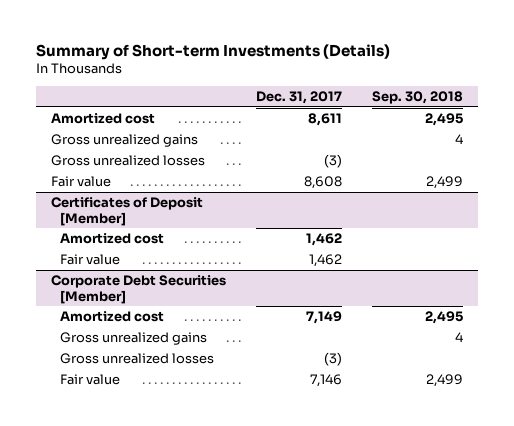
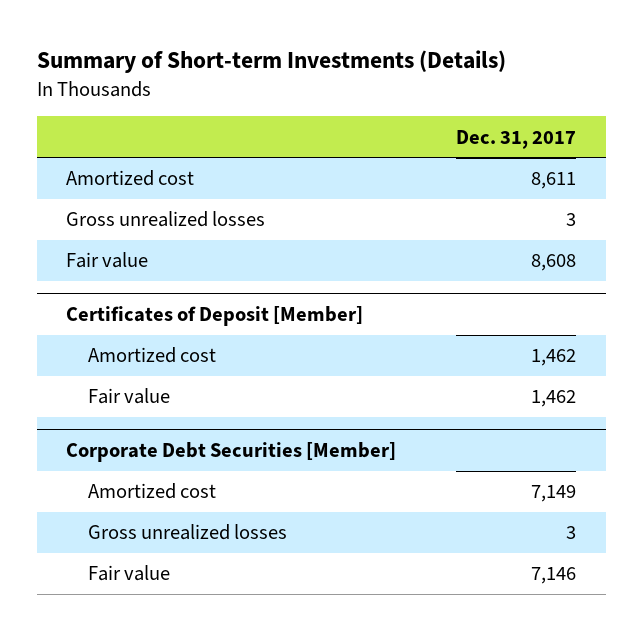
- | Dec. 31, 2017 | Sep. 30, 2018
+ | Dec. 31, 2017
- Gross unrealized gains | | 4
- Gross unrealized losses | (3) |
+ Gross unrealized losses | 3
@ Corporate Debt Securities [Member]
- Gross unrealized gains | | 4
- Gross unrealized losses | (3) |
+ Gross unrealized losses | 3

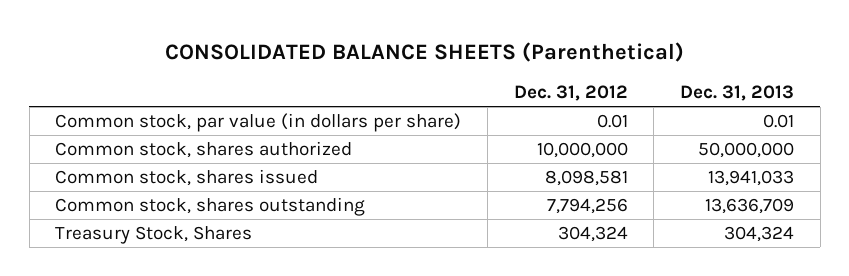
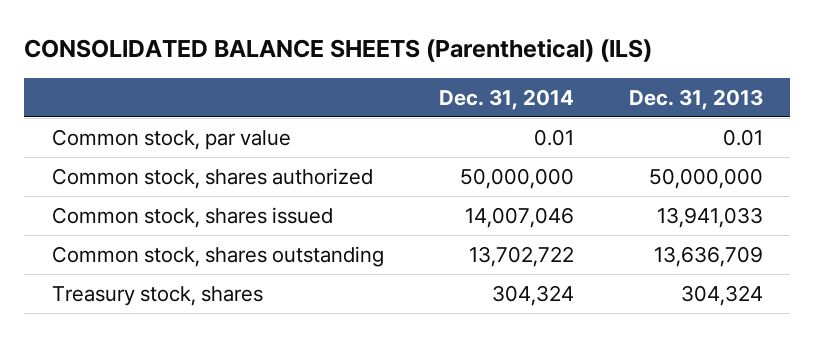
- CONSOLIDATED BALANCE SHEETS (Parenthetical)
+ CONSOLIDATED BALANCE SHEETS (Parenthetical) (ILS)
- | Dec. 31, 2012 | Dec. 31, 2013
+ | Dec. 31, 2014 | Dec. 31, 2013
- Common stock, par value (in dollars per share) | 0.01 | 0.01
+ Common stock, par value | 0.01 | 0.01
- Treasury Stock, Shares | 304,324 | 304,324
+ Treasury stock, shares | 304,324 | 304,324

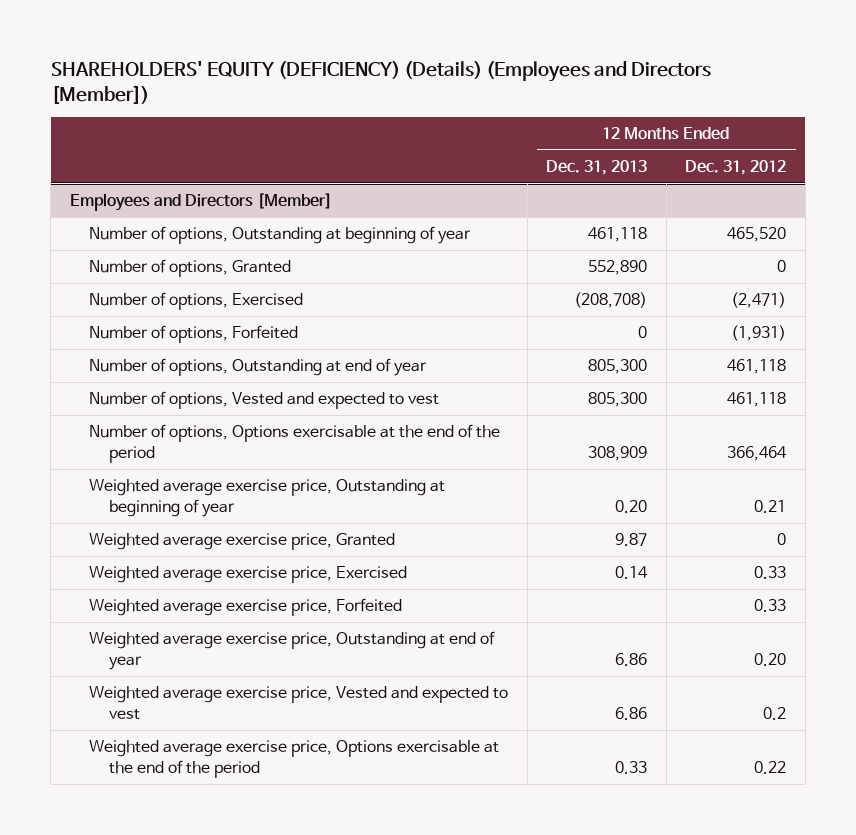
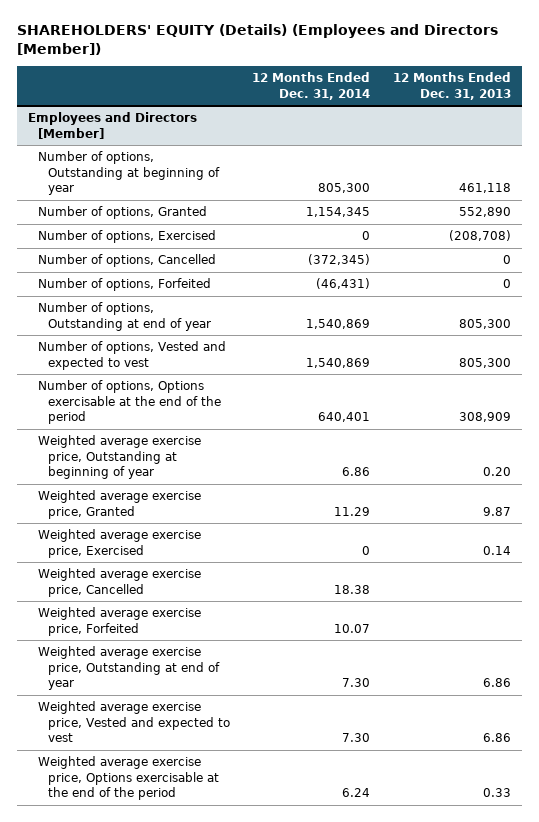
- SHAREHOLDERS' EQUITY (DEFICIENCY) (Details) (Employees and Directors [Member])
+ SHAREHOLDERS' EQUITY (Details) (Employees and Directors [Member])
- | 12 Months Ended Dec. 31, 2013 | 12 Months Ended Dec. 31, 2012
+ | 12 Months Ended Dec. 31, 2014 | 12 Months Ended Dec. 31, 2013
@ Employees and Directors [Member]
+ Number of options, Cancelled | (372,345) | 0
+ Weighted average exercise price, Cancelled | 18.38 |

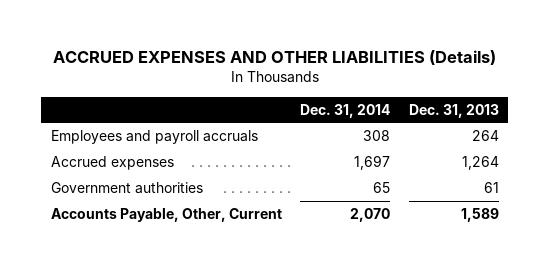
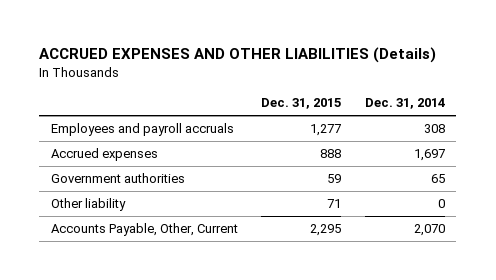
- | Dec. 31, 2014 | Dec. 31, 2013
+ | Dec. 31, 2015 | Dec. 31, 2014
+ Other liability | 71 | 0

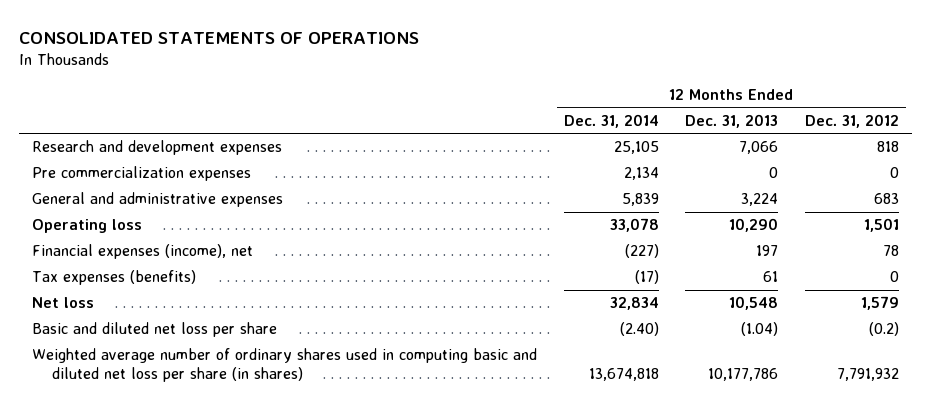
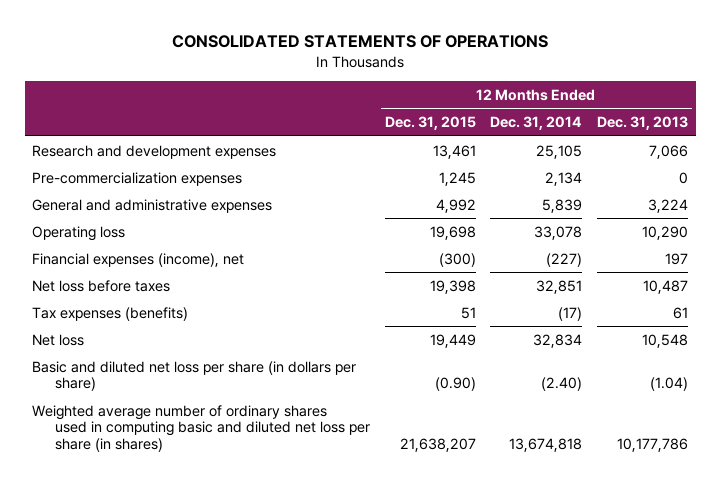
- | 12 Months Ended Dec. 31, 2014 | 12 Months Ended Dec. 31, 2013 | 12 Months Ended Dec. 31, 2012
+ | 12 Months Ended Dec. 31, 2015 | 12 Months Ended Dec. 31, 2014 | 12 Months Ended Dec. 31, 2013
- Pre commercialization expenses | 2,134 | 0 | 0
+ Pre-commercialization expenses | 1,245 | 2,134 | 0
+ Net loss before taxes | 19,398 | 32,851 | 10,487
- Basic and diluted net loss per share | (2.40) | (1.04) | (0.2)
+ Basic and diluted net loss per share (in dollars per share) | (0.90) | (2.40) | (1.04)

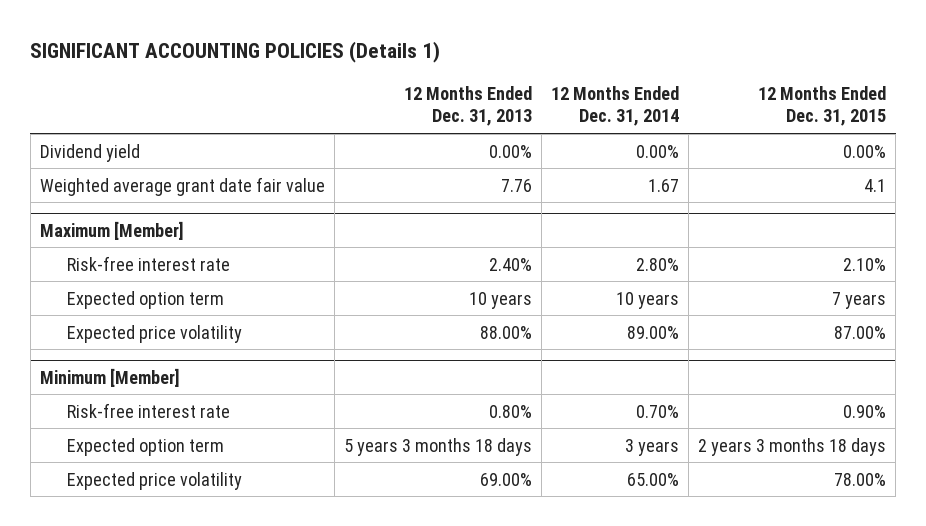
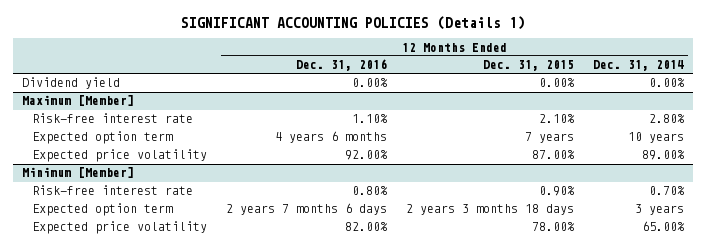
- | 12 Months Ended Dec. 31, 2013 | 12 Months Ended Dec. 31, 2014 | 12 Months Ended Dec. 31, 2015
+ | 12 Months Ended Dec. 31, 2016 | 12 Months Ended Dec. 31, 2015 | 12 Months Ended Dec. 31, 2014
- Weighted average grant date fair value | 7.76 | 1.67 | 4.1

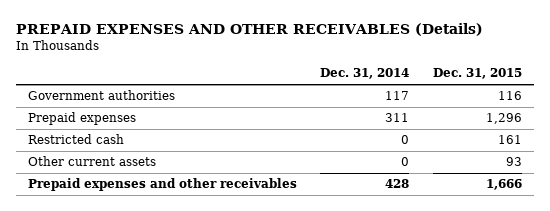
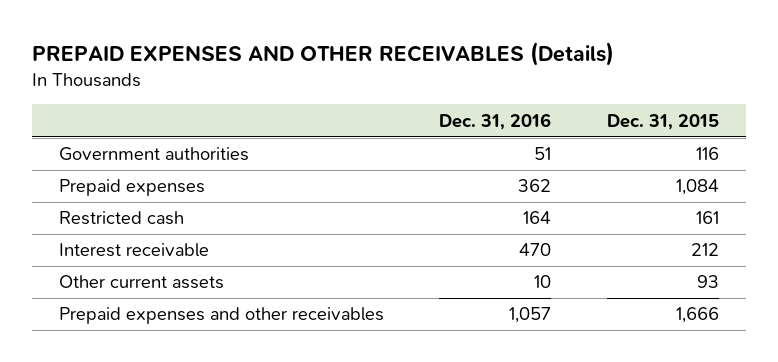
- | Dec. 31, 2014 | Dec. 31, 2015
+ | Dec. 31, 2016 | Dec. 31, 2015
- Prepaid expenses | 311 | 1,296
+ Prepaid expenses | 362 | 1,084
+ Interest receivable | 470 | 212

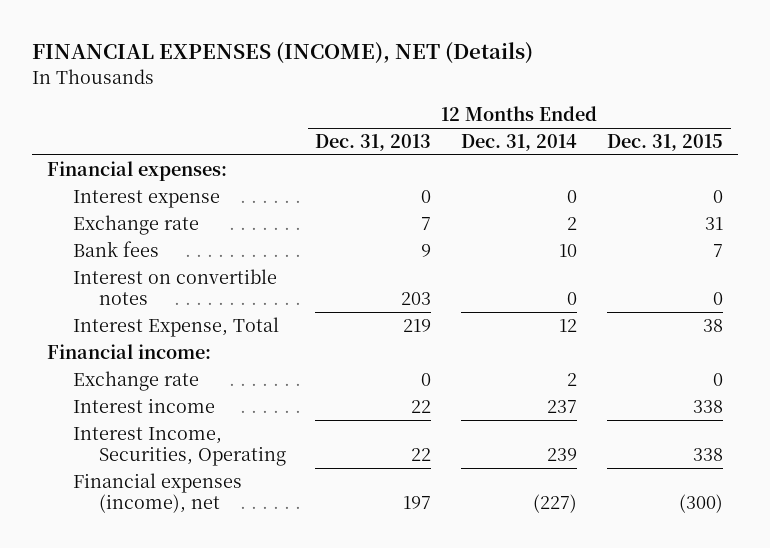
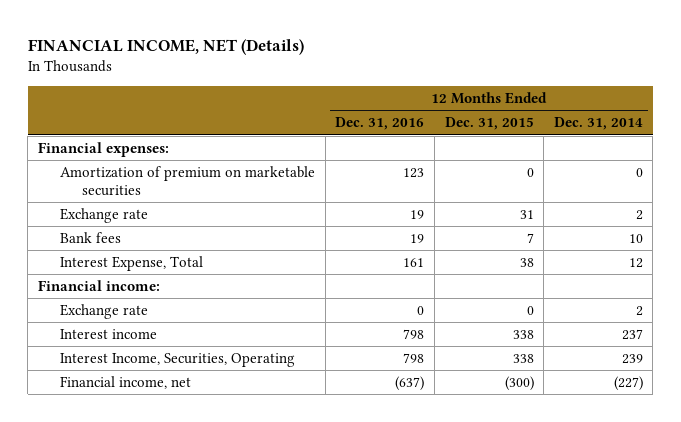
- FINANCIAL EXPENSES (INCOME), NET (Details)
+ FINANCIAL INCOME, NET (Details)
- | 12 Months Ended Dec. 31, 2013 | 12 Months Ended Dec. 31, 2014 | 12 Months Ended Dec. 31, 2015
+ | 12 Months Ended Dec. 31, 2016 | 12 Months Ended Dec. 31, 2015 | 12 Months Ended Dec. 31, 2014
- Interest expense | 0 | 0 | 0
+ Amortization of premium on marketable securities | 123 | 0 | 0
- Interest on convertible notes | 203 | 0 | 0
- Financial expenses (income), net | 197 | (227) | (300)
+ Financial income, net | (637) | (300) | (227)

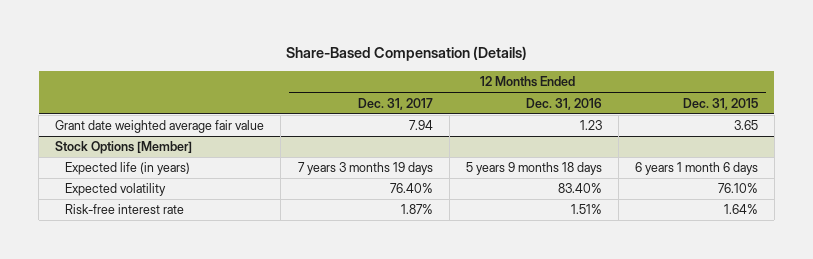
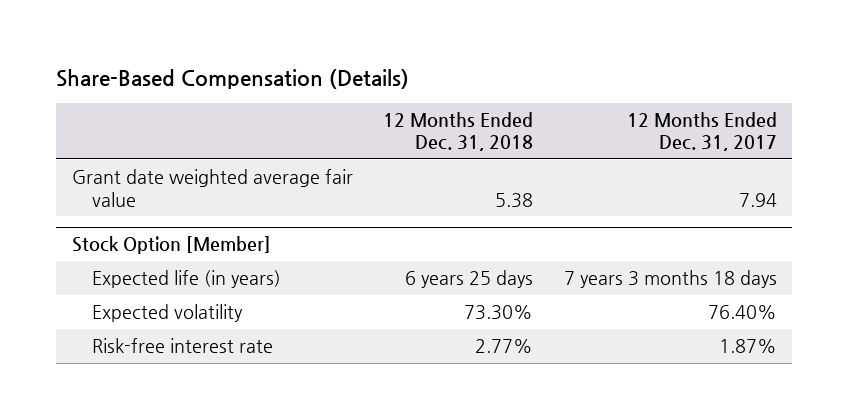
- | 12 Months Ended Dec. 31, 2017 | 12 Months Ended Dec. 31, 2016 | 12 Months Ended Dec. 31, 2015
+ | 12 Months Ended Dec. 31, 2018 | 12 Months Ended Dec. 31, 2017
- Stock Options [Member]
- Expected life (in years) | 7 years 3 months 19 days | 5 years 9 months 18 days | 6 years 1 month 6 days
+ Stock Option [Member]
+ Expected life (in years) | 6 years 25 days | 7 years 3 months 18 days

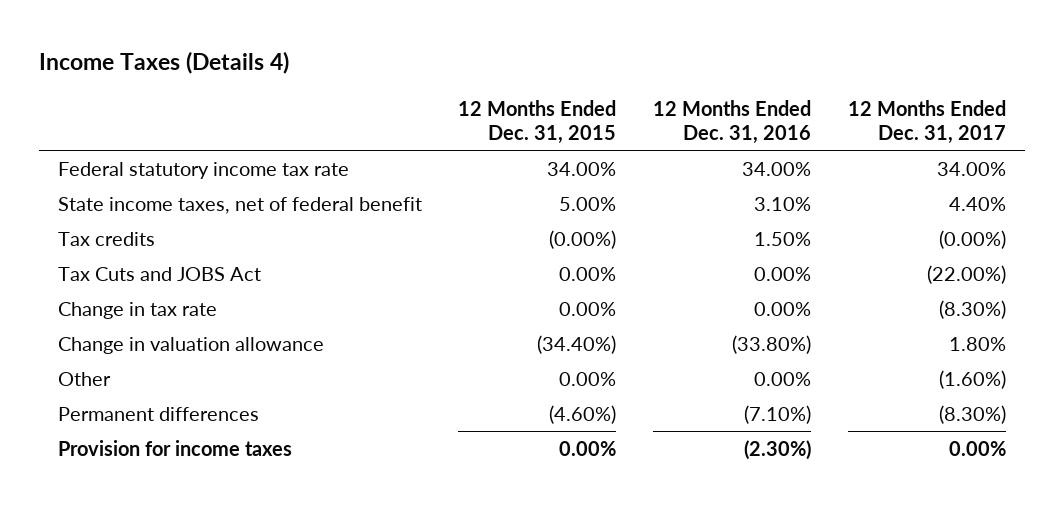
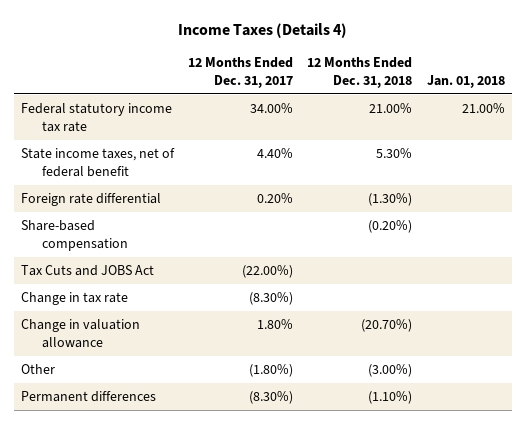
- | 12 Months Ended Dec. 31, 2015 | 12 Months Ended Dec. 31, 2016 | 12 Months Ended Dec. 31, 2017
+ | 12 Months Ended Dec. 31, 2017 | 12 Months Ended Dec. 31, 2018 | Jan. 01, 2018
- Tax credits | (0.00%) | 1.50% | (0.00%)
+ Foreign rate differential | 0.20% | (1.30%) |
+ Share-based compensation | | (0.20%) |
- Other | 0.00% | 0.00% | (1.60%)
+ Other | (1.80%) | (3.00%) |
- Provision for income taxes | 0.00% | (2.30%) | 0.00%

